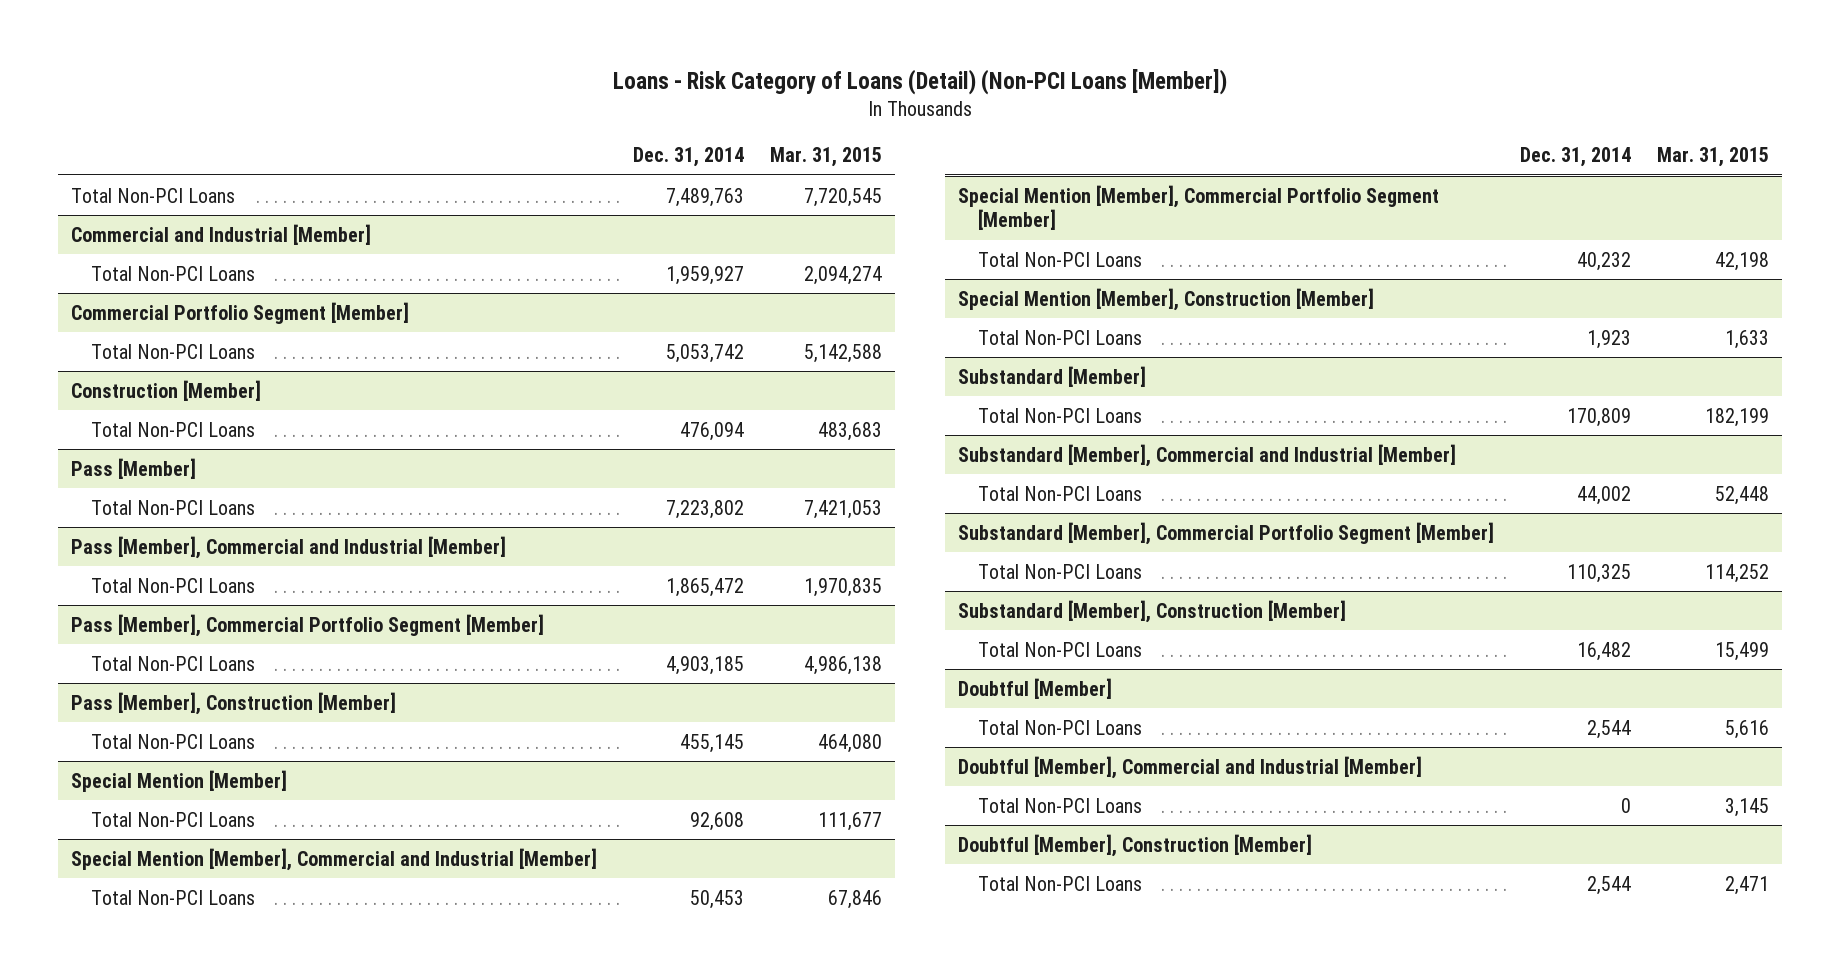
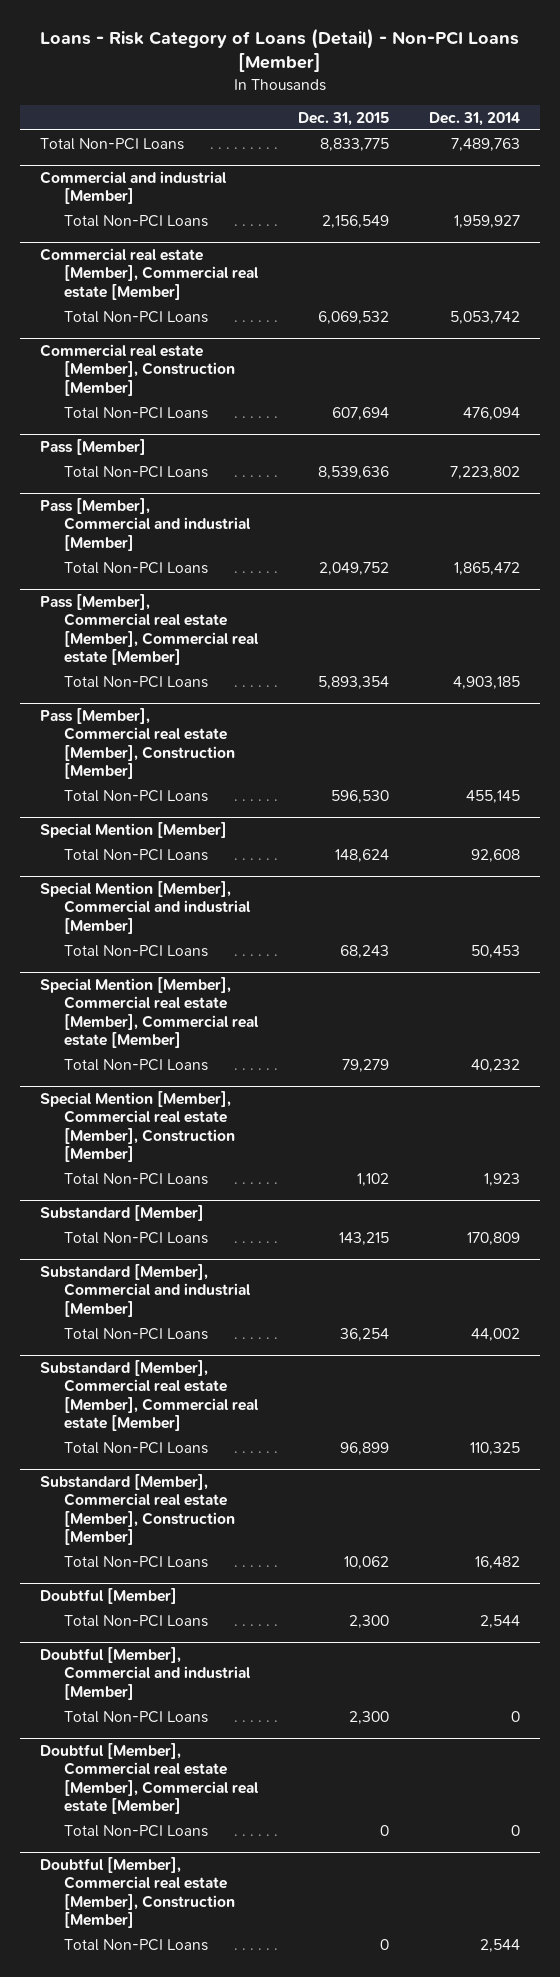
- Loans - Risk Category of Loans (Detail) (Non-PCI Loans [Member])
+ Loans - Risk Category of Loans (Detail) - Non-PCI Loans [Member]
- | Dec. 31, 2014 | Mar. 31, 2015
+ | Dec. 31, 2015 | Dec. 31, 2014
- Commercial and Industrial [Member]
+ Commercial and industrial [Member]
- Commercial Portfolio Segment [Member]
+ Commercial real estate [Member], Commercial real estate [Member]
- Construction [Member]
+ Commercial real estate [Member], Construction [Member]
- Pass [Member], Commercial and Industrial [Member]
+ Pass [Member], Commercial and industrial [Member]
- Pass [Member], Commercial Portfolio Segment [Member]
+ Pass [Member], Commercial real estate [Member], Commercial real estate [Member]
- Pass [Member], Construction [Member]
+ Pass [Member], Commercial real estate [Member], Construction [Member]
- Special Mention [Member], Commercial and Industrial [Member]
+ Special Mention [Member], Commercial and industrial [Member]
- Special Mention [Member], Commercial Portfolio Segment [Member]
+ Special Mention [Member], Commercial real estate [Member], Commercial real estate [Member]
- Special Mention [Member], Construction [Member]
+ Special Mention [Member], Commercial real estate [Member], Construction [Member]
- Substandard [Member], Commercial and Industrial [Member]
+ Substandard [Member], Commercial and industrial [Member]
- Substandard [Member], Commercial Portfolio Segment [Member]
+ Substandard [Member], Commercial real estate [Member], Commercial real estate [Member]
- Substandard [Member], Construction [Member]
+ Substandard [Member], Commercial real estate [Member], Construction [Member]
- Doubtful [Member], Commercial and Industrial [Member]
+ Doubtful [Member], Commercial and industrial [Member]
- Doubtful [Member], Construction [Member]
+ Doubtful [Member], Commercial real estate [Member], Commercial real estate [Member]
+ Total Non-PCI Loans | 0 | 0
+ Doubtful [Member], Commercial real estate [Member], Construction [Member]

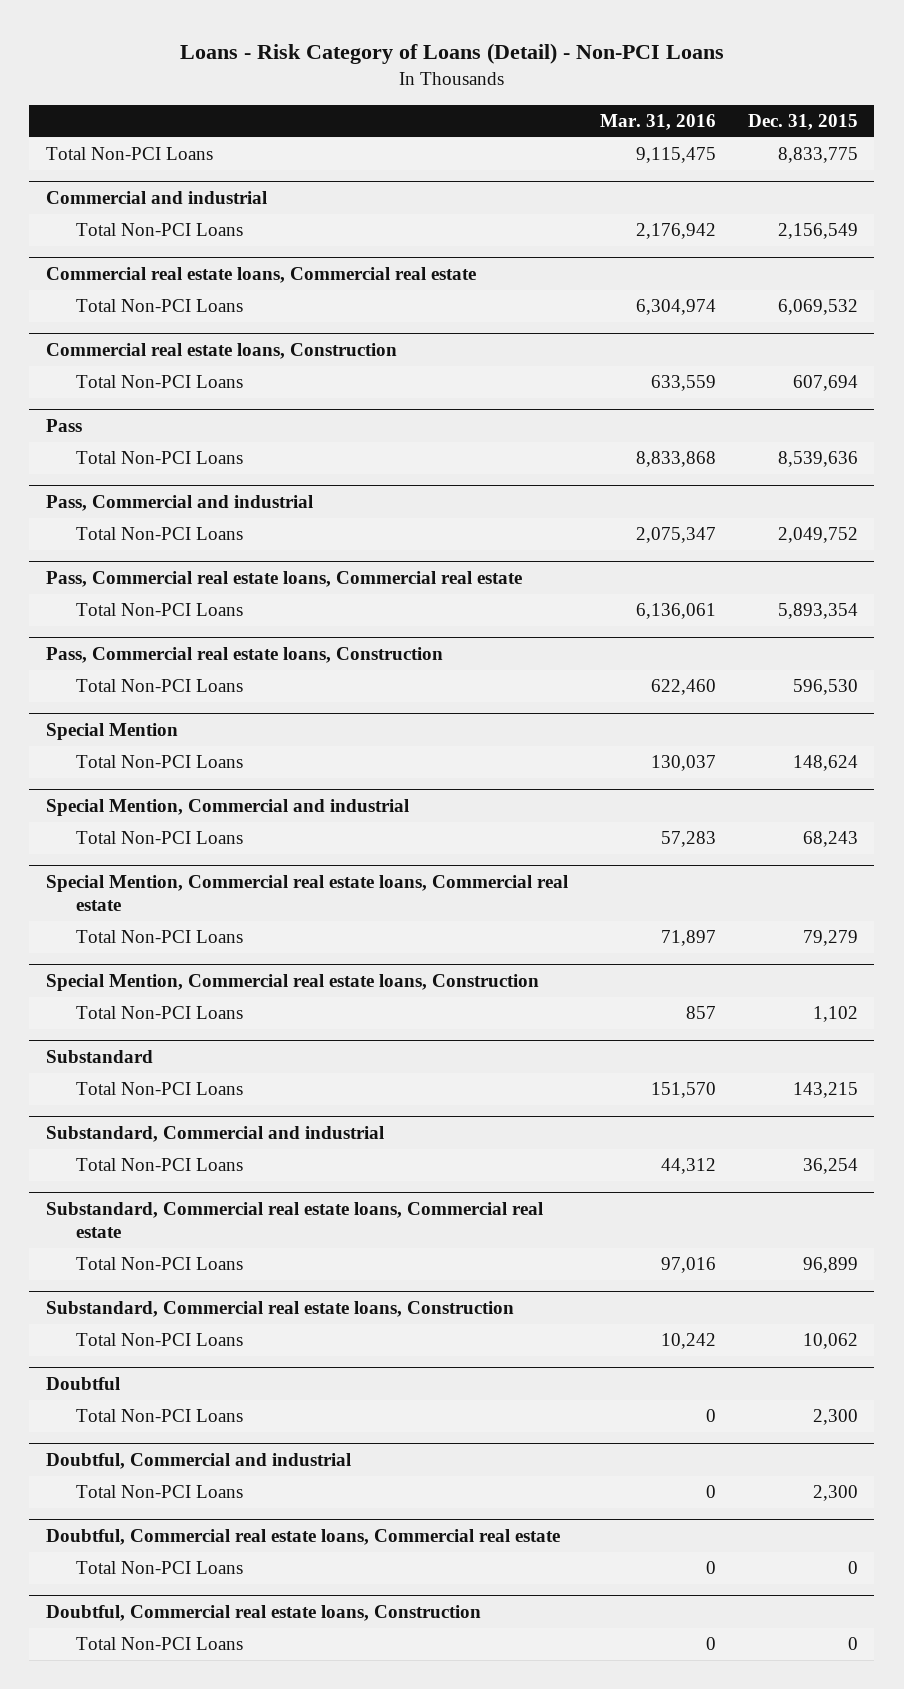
- Loans - Risk Category of Loans (Detail) - Non-PCI Loans [Member]
+ Loans - Risk Category of Loans (Detail) - Non-PCI Loans
- | Dec. 31, 2015 | Dec. 31, 2014
+ | Mar. 31, 2016 | Dec. 31, 2015
- Commercial and industrial [Member]
+ Commercial and industrial
- Commercial real estate [Member], Commercial real estate [Member]
+ Commercial real estate loans, Commercial real estate
- Commercial real estate [Member], Construction [Member]
+ Commercial real estate loans, Construction
- Pass [Member]
+ Pass
- Pass [Member], Commercial and industrial [Member]
+ Pass, Commercial and industrial
- Pass [Member], Commercial real estate [Member], Commercial real estate [Member]
+ Pass, Commercial real estate loans, Commercial real estate
- Pass [Member], Commercial real estate [Member], Construction [Member]
+ Pass, Commercial real estate loans, Construction
- Special Mention [Member]
+ Special Mention
- Special Mention [Member], Commercial and industrial [Member]
+ Special Mention, Commercial and industrial
- Special Mention [Member], Commercial real estate [Member], Commercial real estate [Member]
+ Special Mention, Commercial real estate loans, Commercial real estate
- Special Mention [Member], Commercial real estate [Member], Construction [Member]
+ Special Mention, Commercial real estate loans, Construction
- Substandard [Member]
+ Substandard
- Substandard [Member], Commercial and industrial [Member]
+ Substandard, Commercial and industrial
- Substandard [Member], Commercial real estate [Member], Commercial real estate [Member]
+ Substandard, Commercial real estate loans, Commercial real estate
- Substandard [Member], Commercial real estate [Member], Construction [Member]
+ Substandard, Commercial real estate loans, Construction
- Doubtful [Member]
+ Doubtful
- Doubtful [Member], Commercial and industrial [Member]
+ Doubtful, Commercial and industrial
- Doubtful [Member], Commercial real estate [Member], Commercial real estate [Member]
+ Doubtful, Commercial real estate loans, Commercial real estate
- Doubtful [Member], Commercial real estate [Member], Construction [Member]
+ Doubtful, Commercial real estate loans, Construction

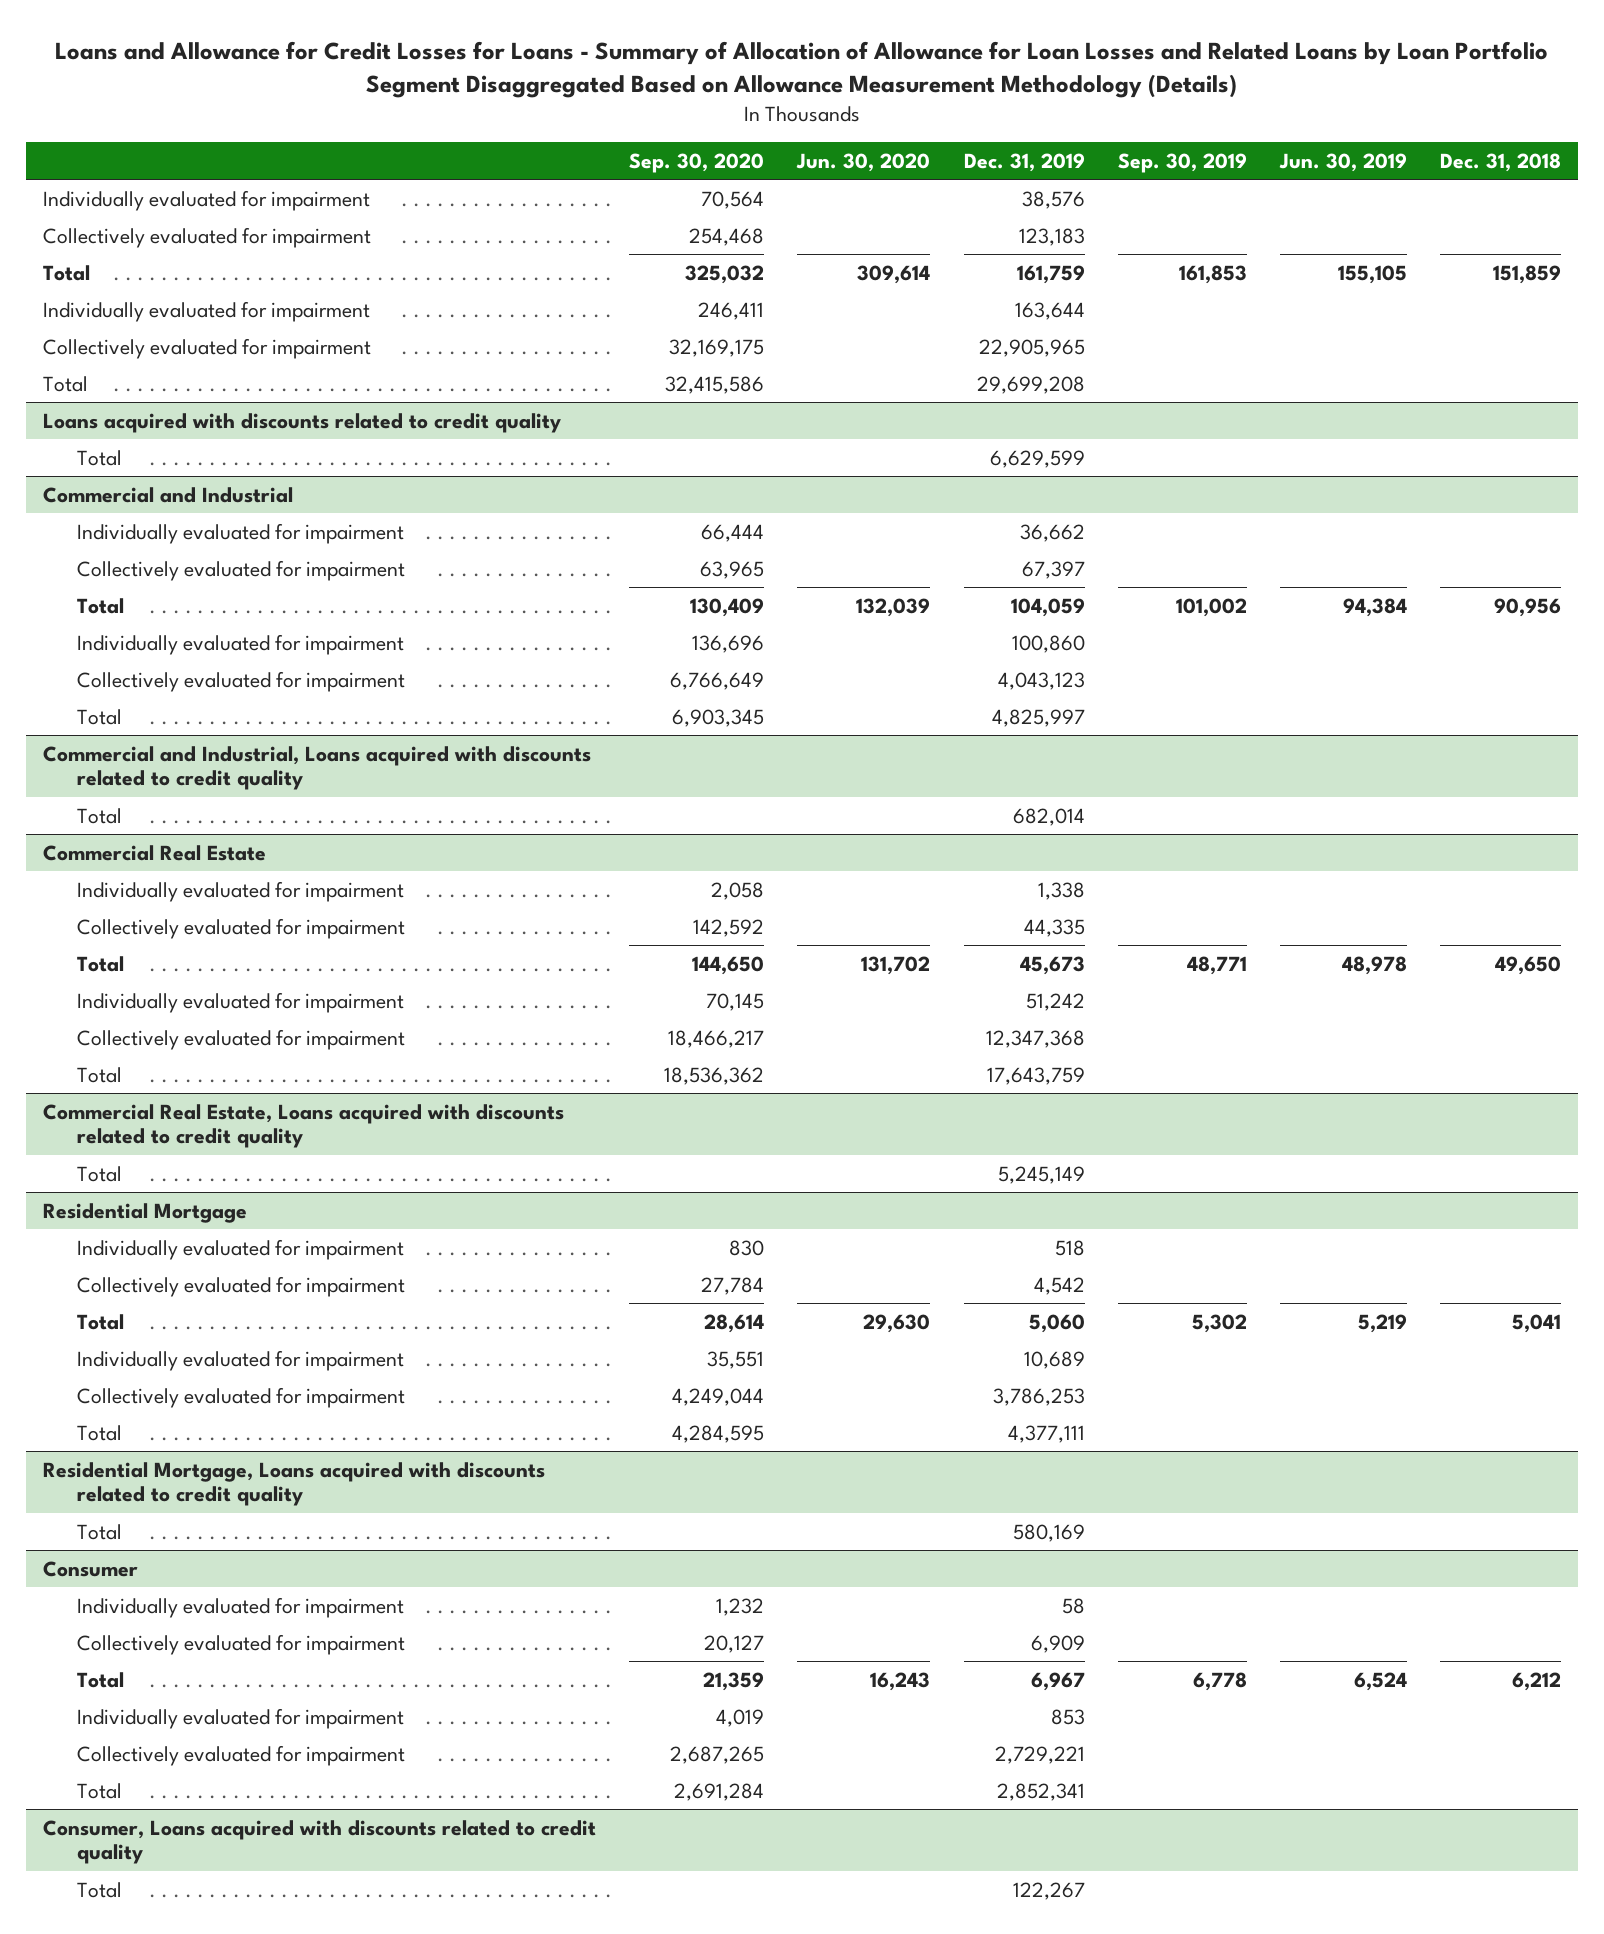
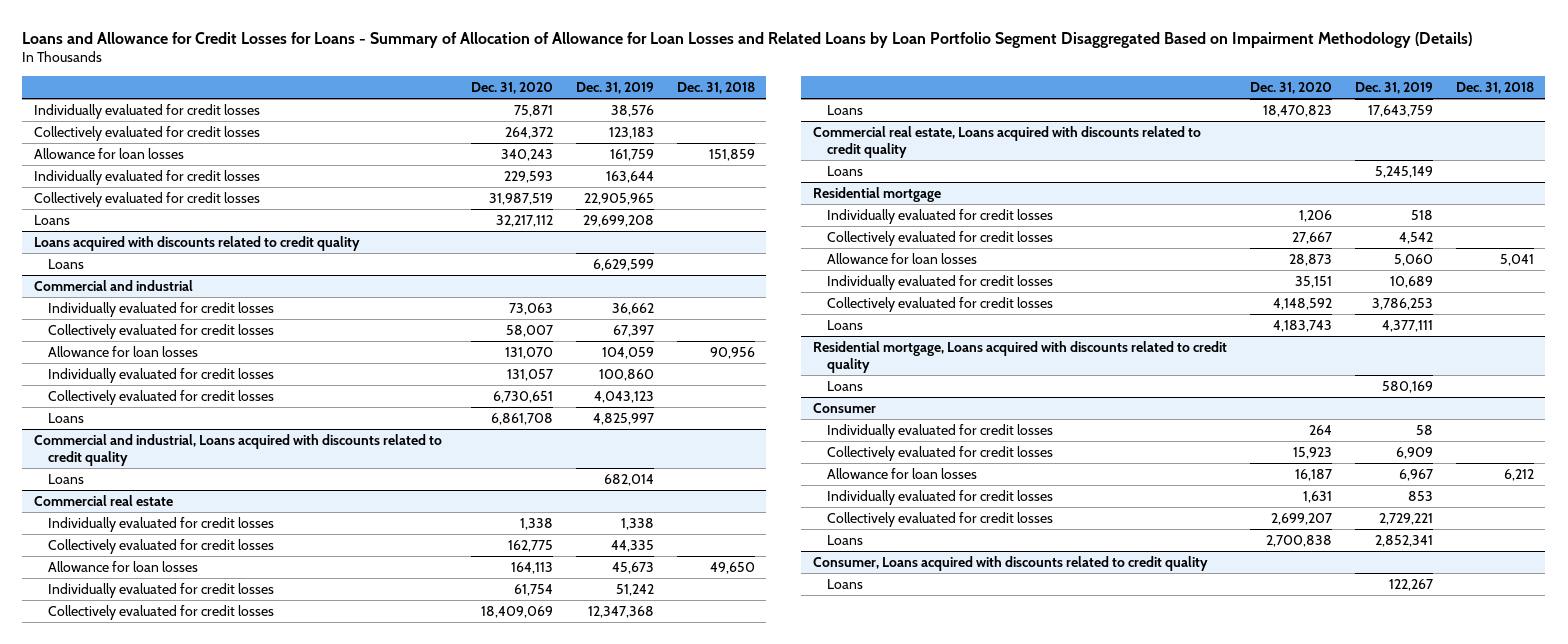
- Loans and Allowance for Credit Losses for Loans - Summary of Allocation of Allowance for Loan Losses and Related Loans by Loan Portfolio Segment Disaggregated Based on Allowance Measurement Methodology (Details)
+ Loans and Allowance for Credit Losses for Loans - Summary of Allocation of Allowance for Loan Losses and Related Loans by Loan Portfolio Segment Disaggregated Based on Impairment Methodology (Details)
- | Sep. 30, 2020 | Jun. 30, 2020 | Dec. 31, 2019 | Sep. 30, 2019 | Jun. 30, 2019 | Dec. 31, 2018
+ | Dec. 31, 2020 | Dec. 31, 2019 | Dec. 31, 2018
- Individually evaluated for impairment | 70,564 | | 38,576 | | |
- Collectively evaluated for impairment | 254,468 | | 123,183 | | |
- Total | 325,032 | 309,614 | 161,759 | 161,853 | 155,105 | 151,859
- Individually evaluated for impairment | 246,411 | | 163,644 | | |
- Collectively evaluated for impairment | 32,169,175 | | 22,905,965 | | |
- Total | 32,415,586 | | 29,699,208 | | |
+ Individually evaluated for credit losses | 75,871 | 38,576 |
+ Collectively evaluated for credit losses | 264,372 | 123,183 |
+ Allowance for loan losses | 340,243 | 161,759 | 151,859
+ Individually evaluated for credit losses | 229,593 | 163,644 |
+ Collectively evaluated for credit losses | 31,987,519 | 22,905,965 |
+ Loans | 32,217,112 | 29,699,208 |
@ Loans acquired with discounts related to credit quality
- Total | | | 6,629,599 | | |
- Commercial and Industrial
- Individually evaluated for impairment | 66,444 | | 36,662 | | |
- Collectively evaluated for impairment | 63,965 | | 67,397 | | |
- Total | 130,409 | 132,039 | 104,059 | 101,002 | 94,384 | 90,956
- Individually evaluated for impairment | 136,696 | | 100,860 | | |
- Collectively evaluated for impairment | 6,766,649 | | 4,043,123 | | |
- Total | 6,903,345 | | 4,825,997 | | |
- Commercial and Industrial, Loans acquired with discounts related to credit quality
- Total | | | 682,014 | | |
- Commercial Real Estate
- Individually evaluated for impairment | 2,058 | | 1,338 | | |
- Collectively evaluated for impairment | 142,592 | | 44,335 | | |
- Total | 144,650 | 131,702 | 45,673 | 48,771 | 48,978 | 49,650
- Individually evaluated for impairment | 70,145 | | 51,242 | | |
- Collectively evaluated for impairment | 18,466,217 | | 12,347,368 | | |
- Total | 18,536,362 | | 17,643,759 | | |
- Commercial Real Estate, Loans acquired with discounts related to credit quality
- Total | | | 5,245,149 | | |
- Residential Mortgage
- Individually evaluated for impairment | 830 | | 518 | | |
- Collectively evaluated for impairment | 27,784 | | 4,542 | | |
- Total | 28,614 | 29,630 | 5,060 | 5,302 | 5,219 | 5,041
- Individually evaluated for impairment | 35,551 | | 10,689 | | |
- Collectively evaluated for impairment | 4,249,044 | | 3,786,253 | | |
- Total | 4,284,595 | | 4,377,111 | | |
- Residential Mortgage, Loans acquired with discounts related to credit quality
- Total | | | 580,169 | | |
@ Loans acquired with discounts related to credit quality
+ Loans | | 6,629,599 |
+ Commercial and industrial
+ Individually evaluated for credit losses | 73,063 | 36,662 |
+ Collectively evaluated for credit losses | 58,007 | 67,397 |
+ Allowance for loan losses | 131,070 | 104,059 | 90,956
+ Individually evaluated for credit losses | 131,057 | 100,860 |
+ Collectively evaluated for credit losses | 6,730,651 | 4,043,123 |
+ Loans | 6,861,708 | 4,825,997 |
+ Commercial and industrial, Loans acquired with discounts related to credit quality
+ Loans | | 682,014 |
+ Commercial real estate
+ Individually evaluated for credit losses | 1,338 | 1,338 |
+ Collectively evaluated for credit losses | 162,775 | 44,335 |
+ Allowance for loan losses | 164,113 | 45,673 | 49,650
+ Individually evaluated for credit losses | 61,754 | 51,242 |
+ Collectively evaluated for credit losses | 18,409,069 | 12,347,368 |
+ Loans | 18,470,823 | 17,643,759 |
+ Commercial real estate, Loans acquired with discounts related to credit quality
+ Loans | | 5,245,149 |
+ Residential mortgage
+ Individually evaluated for credit losses | 1,206 | 518 |
+ Collectively evaluated for credit losses | 27,667 | 4,542 |
+ Allowance for loan losses | 28,873 | 5,060 | 5,041
+ Individually evaluated for credit losses | 35,151 | 10,689 |
+ Collectively evaluated for credit losses | 4,148,592 | 3,786,253 |
+ Loans | 4,183,743 | 4,377,111 |
+ Residential mortgage, Loans acquired with discounts related to credit quality
+ Loans | | 580,169 |
@ Consumer
- Individually evaluated for impairment | 1,232 | | 58 | | |
- Collectively evaluated for impairment | 20,127 | | 6,909 | | |
- Total | 21,359 | 16,243 | 6,967 | 6,778 | 6,524 | 6,212
- Individually evaluated for impairment | 4,019 | | 853 | | |
- Collectively evaluated for impairment | 2,687,265 | | 2,729,221 | | |
- Total | 2,691,284 | | 2,852,341 | | |
+ Individually evaluated for credit losses | 264 | 58 |
+ Collectively evaluated for credit losses | 15,923 | 6,909 |
+ Allowance for loan losses | 16,187 | 6,967 | 6,212
+ Individually evaluated for credit losses | 1,631 | 853 |
+ Collectively evaluated for credit losses | 2,699,207 | 2,729,221 |
+ Loans | 2,700,838 | 2,852,341 |
@ Consumer, Loans acquired with discounts related to credit quality
- Total | | | 122,267 | | |
+ Loans | | 122,267 |

